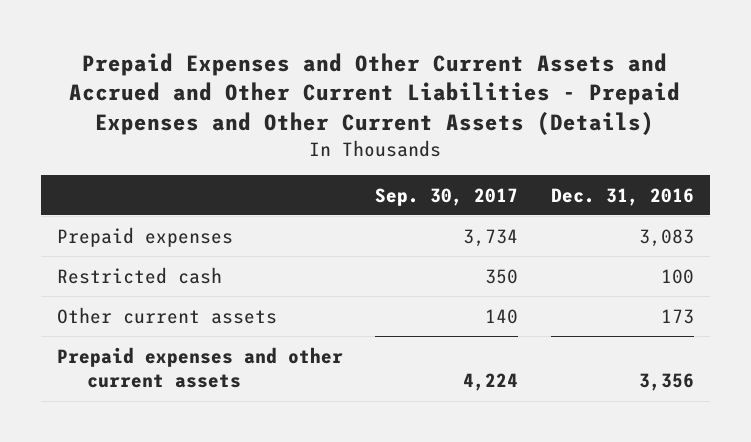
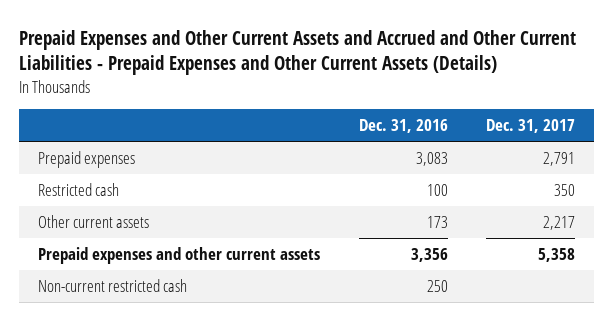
- | Sep. 30, 2017 | Dec. 31, 2016
+ | Dec. 31, 2016 | Dec. 31, 2017
+ Non-current restricted cash | 250 |

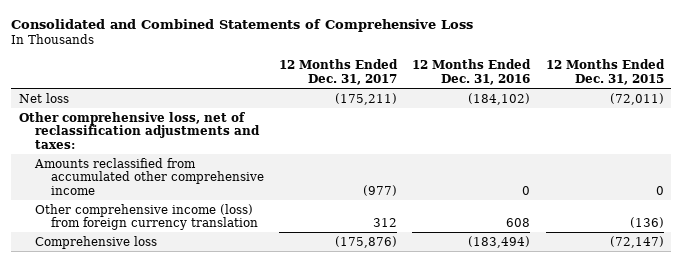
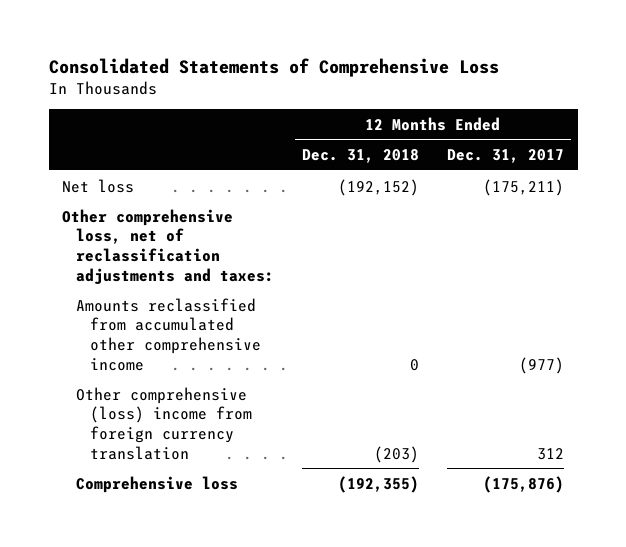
- Consolidated and Combined Statements of Comprehensive Loss
+ Consolidated Statements of Comprehensive Loss
- | 12 Months Ended Dec. 31, 2017 | 12 Months Ended Dec. 31, 2016 | 12 Months Ended Dec. 31, 2015
+ | 12 Months Ended Dec. 31, 2018 | 12 Months Ended Dec. 31, 2017
- Other comprehensive income (loss) from foreign currency translation | 312 | 608 | (136)
+ Other comprehensive (loss) income from foreign currency translation | (203) | 312

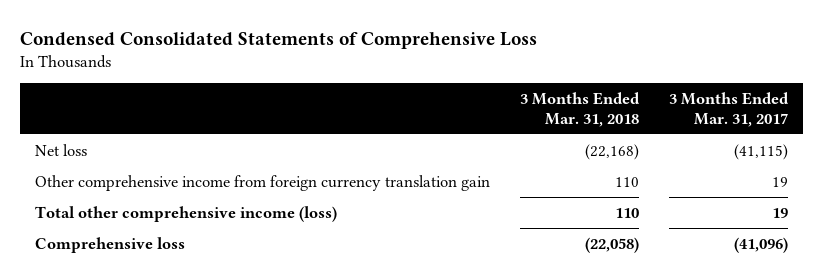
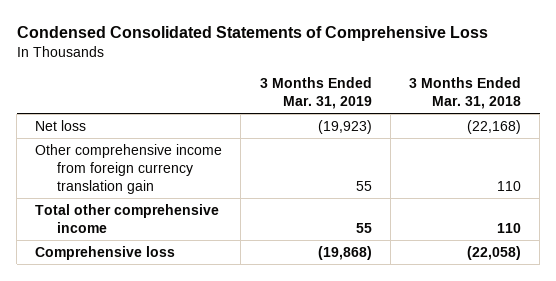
- | 3 Months Ended Mar. 31, 2018 | 3 Months Ended Mar. 31, 2017
+ | 3 Months Ended Mar. 31, 2019 | 3 Months Ended Mar. 31, 2018
- Total other comprehensive income (loss) | 110 | 19
+ Total other comprehensive income | 55 | 110

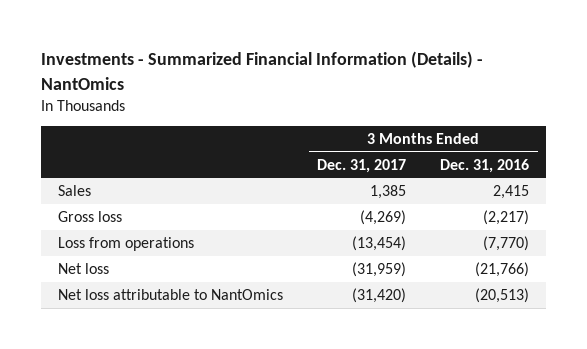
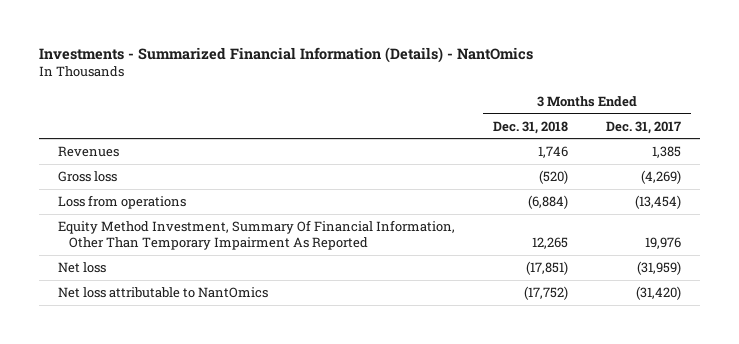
- | 3 Months Ended Dec. 31, 2017 | 3 Months Ended Dec. 31, 2016
+ | 3 Months Ended Dec. 31, 2018 | 3 Months Ended Dec. 31, 2017
- Sales | 1,385 | 2,415
+ Revenues | 1,746 | 1,385
+ Equity Method Investment, Summary Of Financial Information, Other Than Temporary Impairment As Reported | 12,265 | 19,976

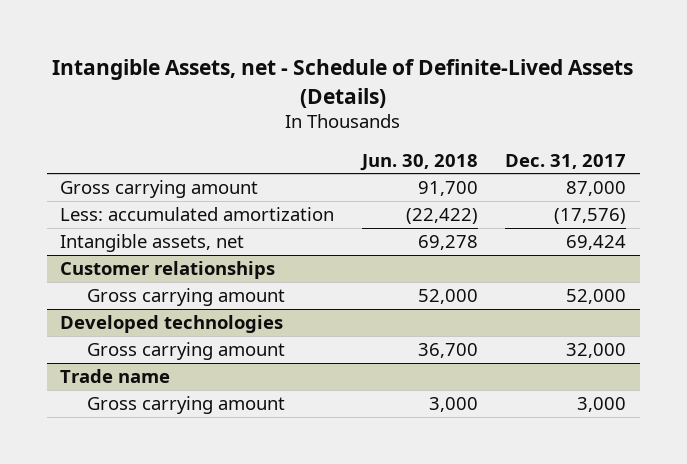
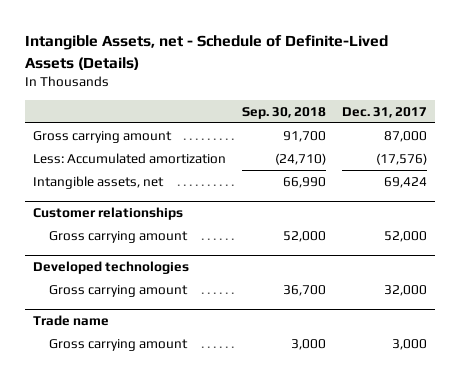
- | Jun. 30, 2018 | Dec. 31, 2017
+ | Sep. 30, 2018 | Dec. 31, 2017
- Less: accumulated amortization | (22,422) | (17,576)
+ Less: Accumulated amortization | (24,710) | (17,576)

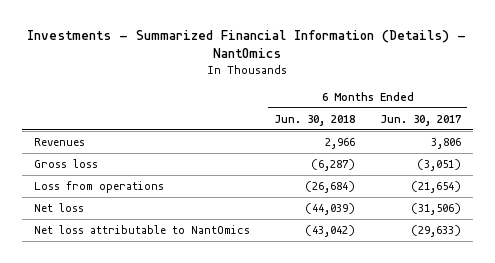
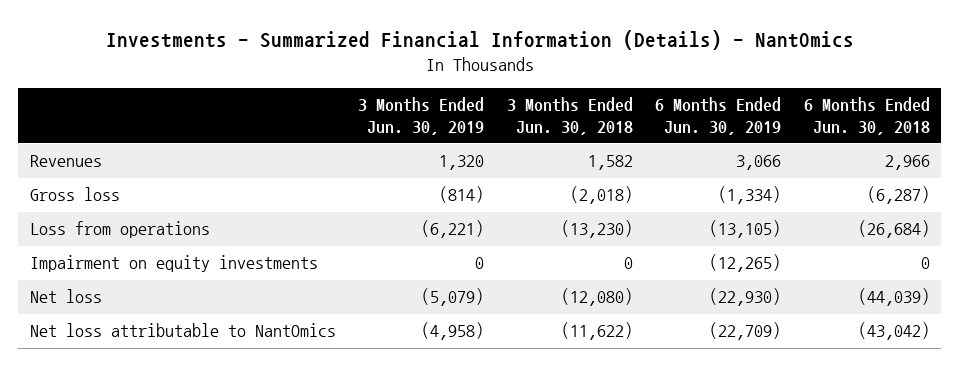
- | 6 Months Ended Jun. 30, 2018 | 6 Months Ended Jun. 30, 2017
+ | 3 Months Ended Jun. 30, 2019 | 3 Months Ended Jun. 30, 2018 | 6 Months Ended Jun. 30, 2019 | 6 Months Ended Jun. 30, 2018
+ Impairment on equity investments | 0 | 0 | (12,265) | 0

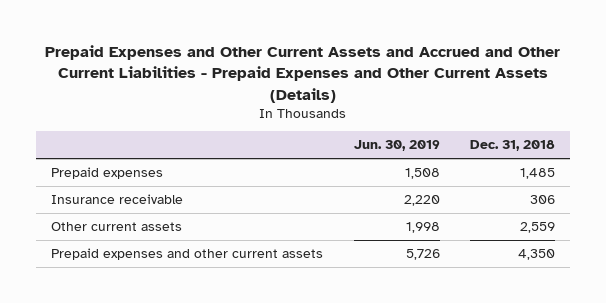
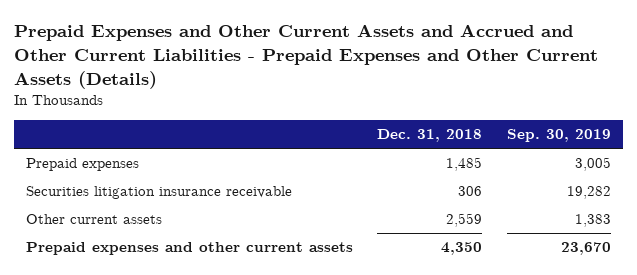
- | Jun. 30, 2019 | Dec. 31, 2018
+ | Dec. 31, 2018 | Sep. 30, 2019
- Insurance receivable | 2,220 | 306
+ Securities litigation insurance receivable | 306 | 19,282

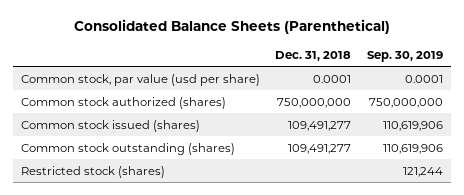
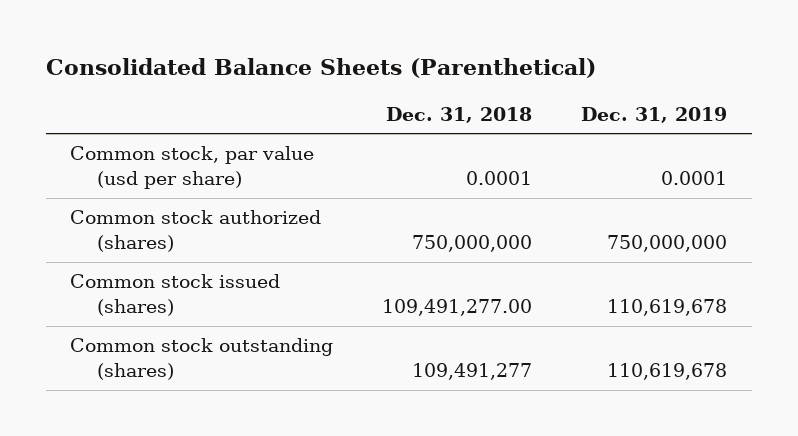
- | Dec. 31, 2018 | Sep. 30, 2019
+ | Dec. 31, 2018 | Dec. 31, 2019
- Common stock issued (shares) | 109,491,277 | 110,619,906
+ Common stock issued (shares) | 109,491,277.00 | 110,619,678
- Restricted stock (shares) | | 121,244

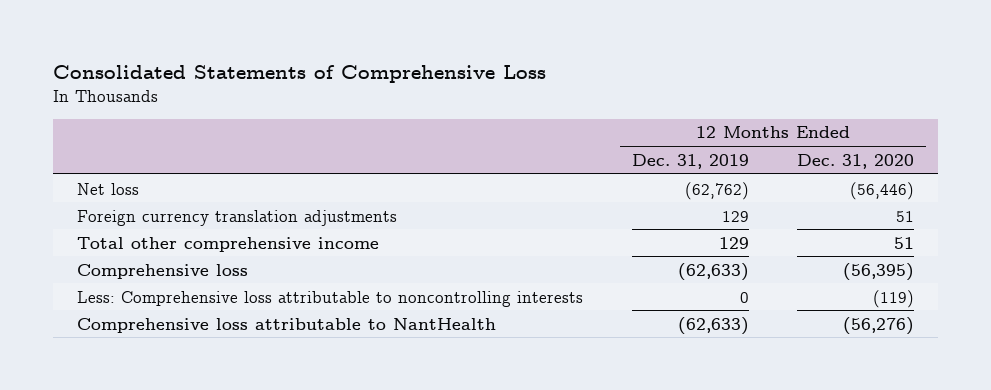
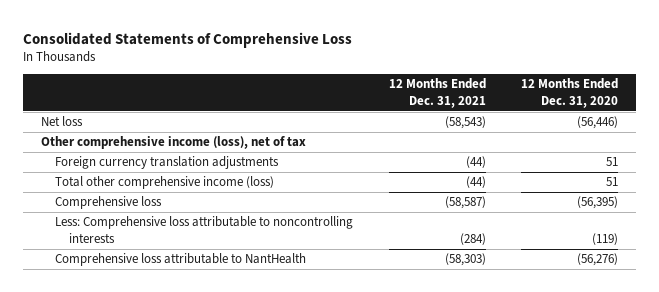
- | 12 Months Ended Dec. 31, 2019 | 12 Months Ended Dec. 31, 2020
+ | 12 Months Ended Dec. 31, 2021 | 12 Months Ended Dec. 31, 2020
+ Other comprehensive income (loss), net of tax
- Total other comprehensive income | 129 | 51
+ Total other comprehensive income (loss) | (44) | 51

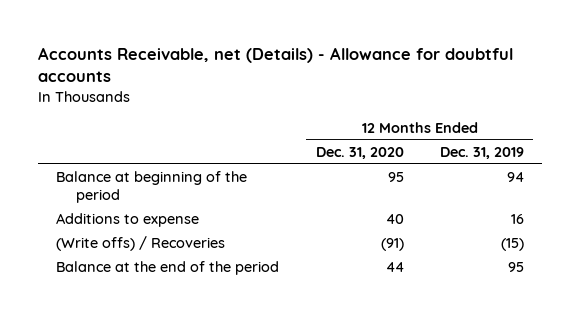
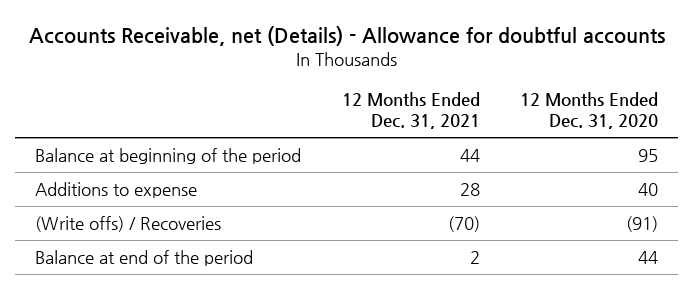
- | 12 Months Ended Dec. 31, 2020 | 12 Months Ended Dec. 31, 2019
+ | 12 Months Ended Dec. 31, 2021 | 12 Months Ended Dec. 31, 2020
- Balance at the end of the period | 44 | 95
+ Balance at end of the period | 2 | 44

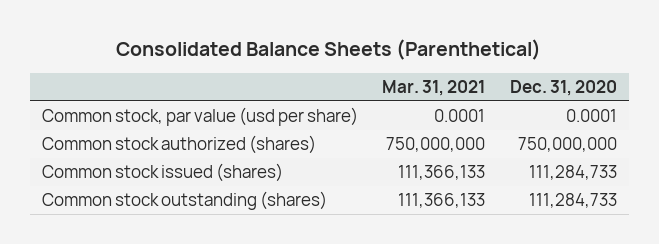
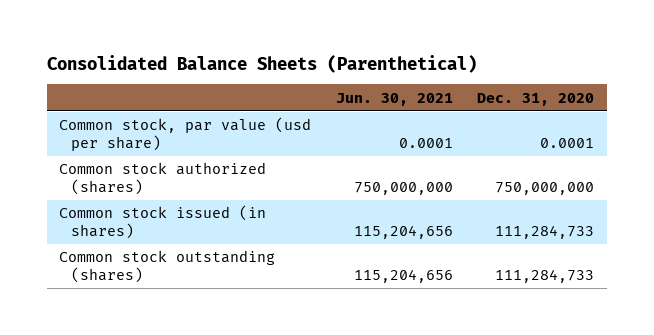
- | Mar. 31, 2021 | Dec. 31, 2020
+ | Jun. 30, 2021 | Dec. 31, 2020
- Common stock issued (shares) | 111,366,133 | 111,284,733
+ Common stock issued (in shares) | 115,204,656 | 111,284,733

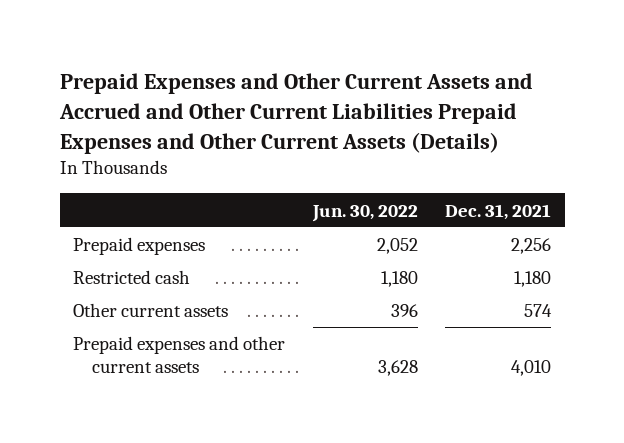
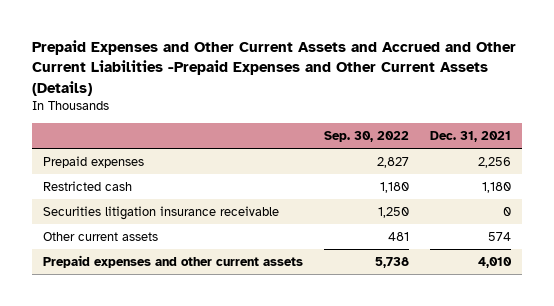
- Prepaid Expenses and Other Current Assets and Accrued and Other Current Liabilities Prepaid Expenses and Other Current Assets (Details)
+ Prepaid Expenses and Other Current Assets and Accrued and Other Current Liabilities -Prepaid Expenses and Other Current Assets (Details)
- | Jun. 30, 2022 | Dec. 31, 2021
+ | Sep. 30, 2022 | Dec. 31, 2021
+ Securities litigation insurance receivable | 1,250 | 0

